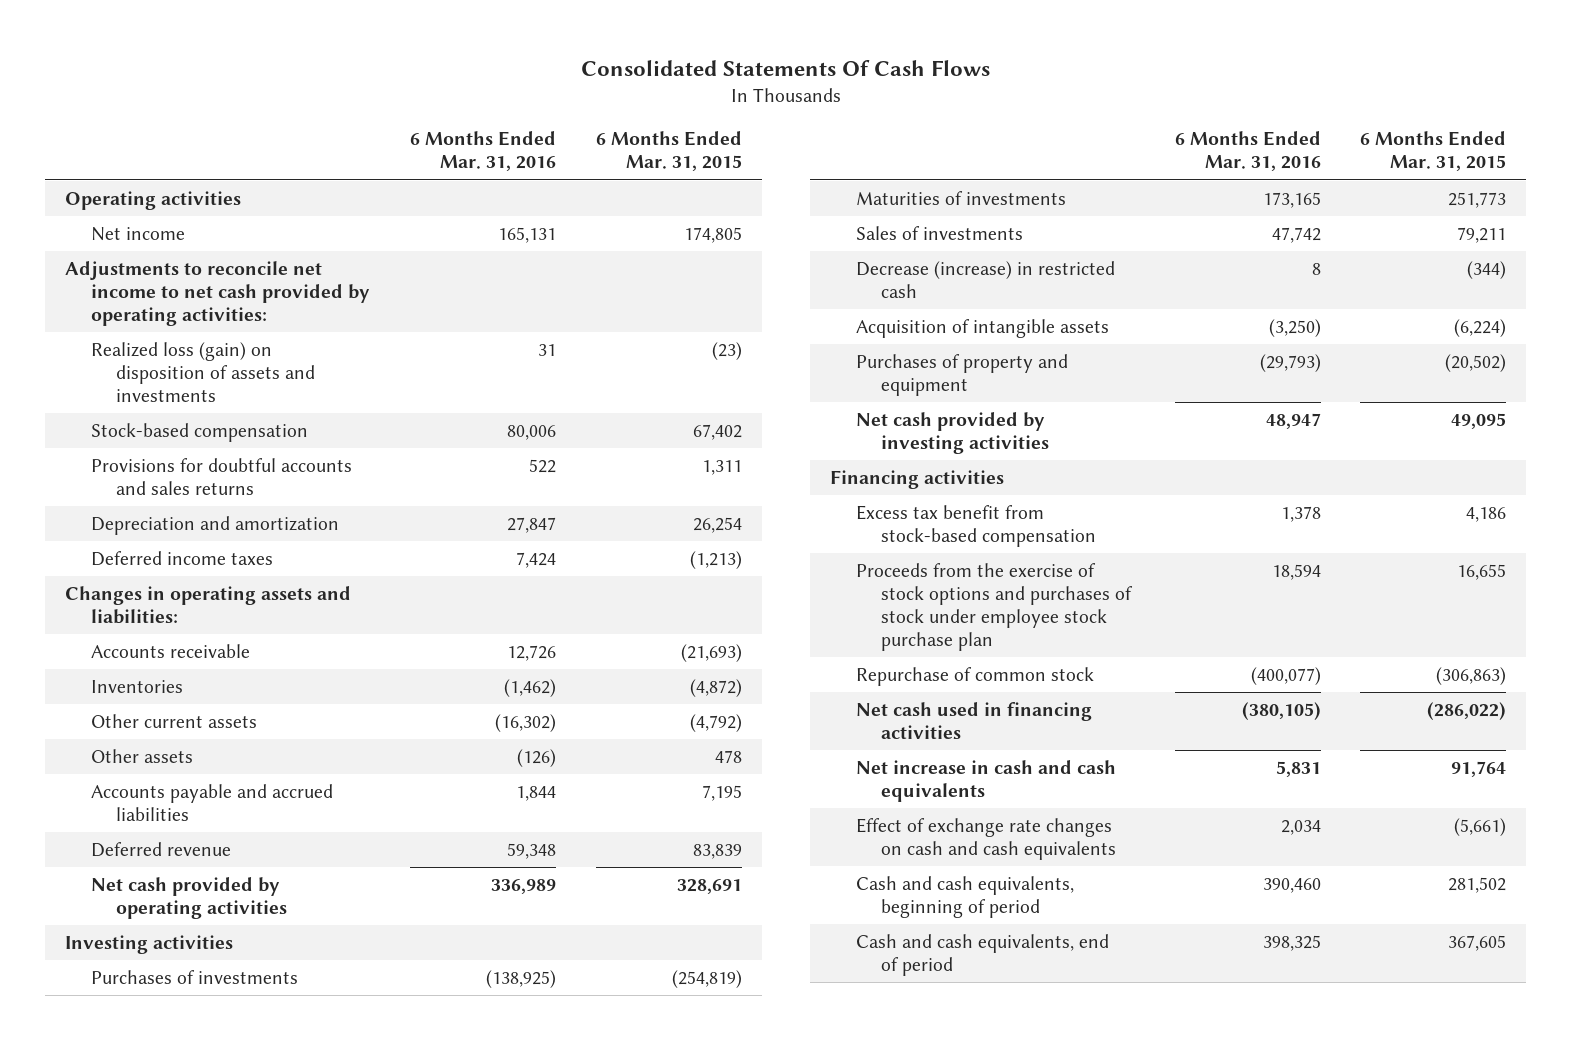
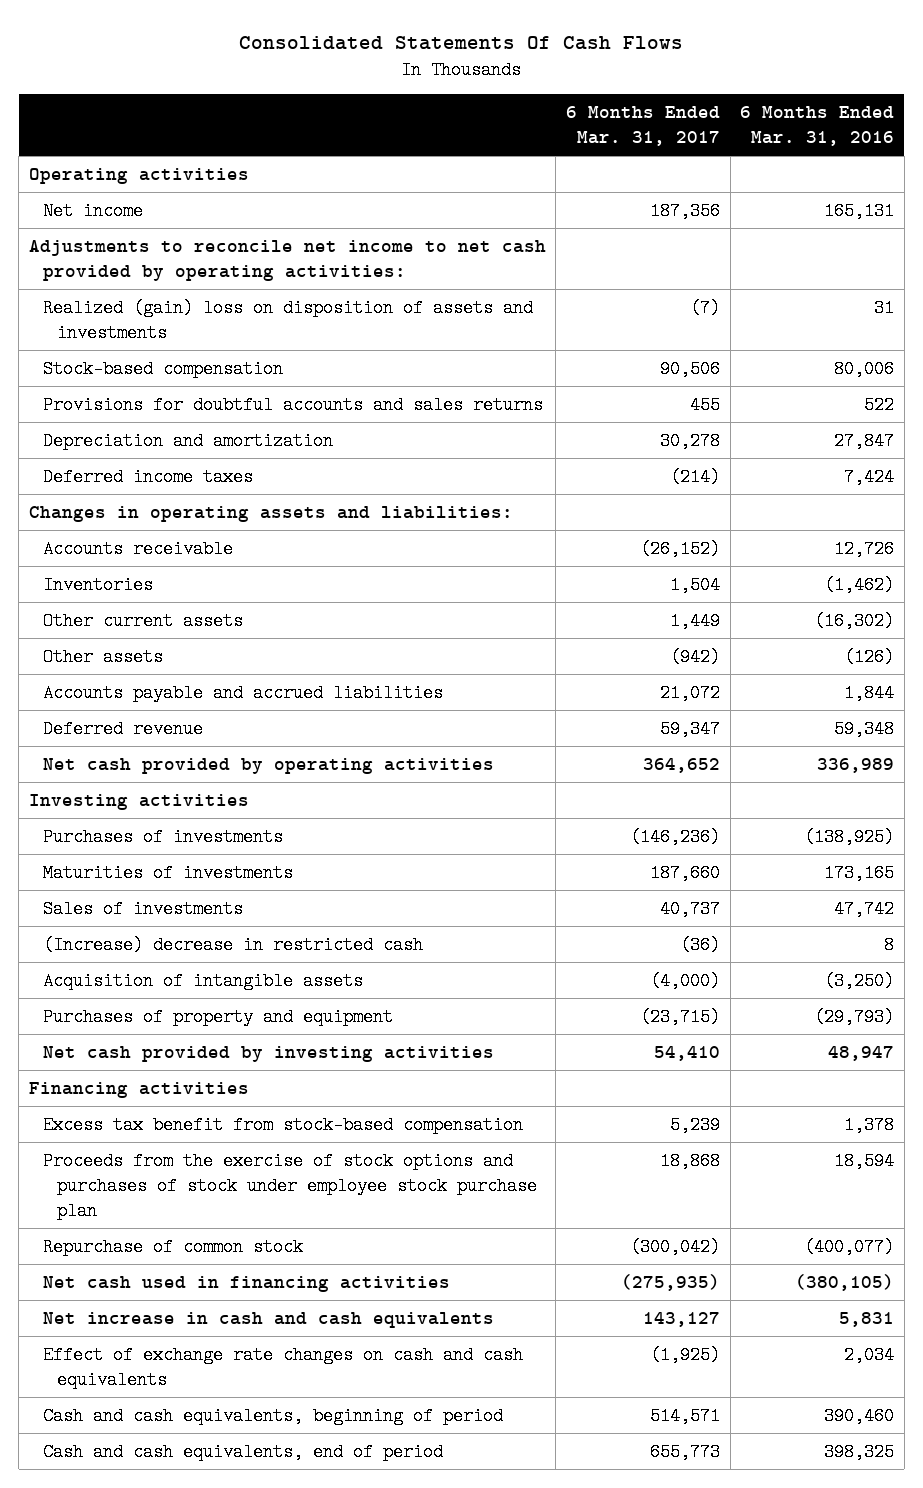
- | 6 Months Ended Mar. 31, 2016 | 6 Months Ended Mar. 31, 2015
+ | 6 Months Ended Mar. 31, 2017 | 6 Months Ended Mar. 31, 2016
- Realized loss (gain) on disposition of assets and investments | 31 | (23)
+ Realized (gain) loss on disposition of assets and investments | (7) | 31
- Decrease (increase) in restricted cash | 8 | (344)
+ (Increase) decrease in restricted cash | (36) | 8

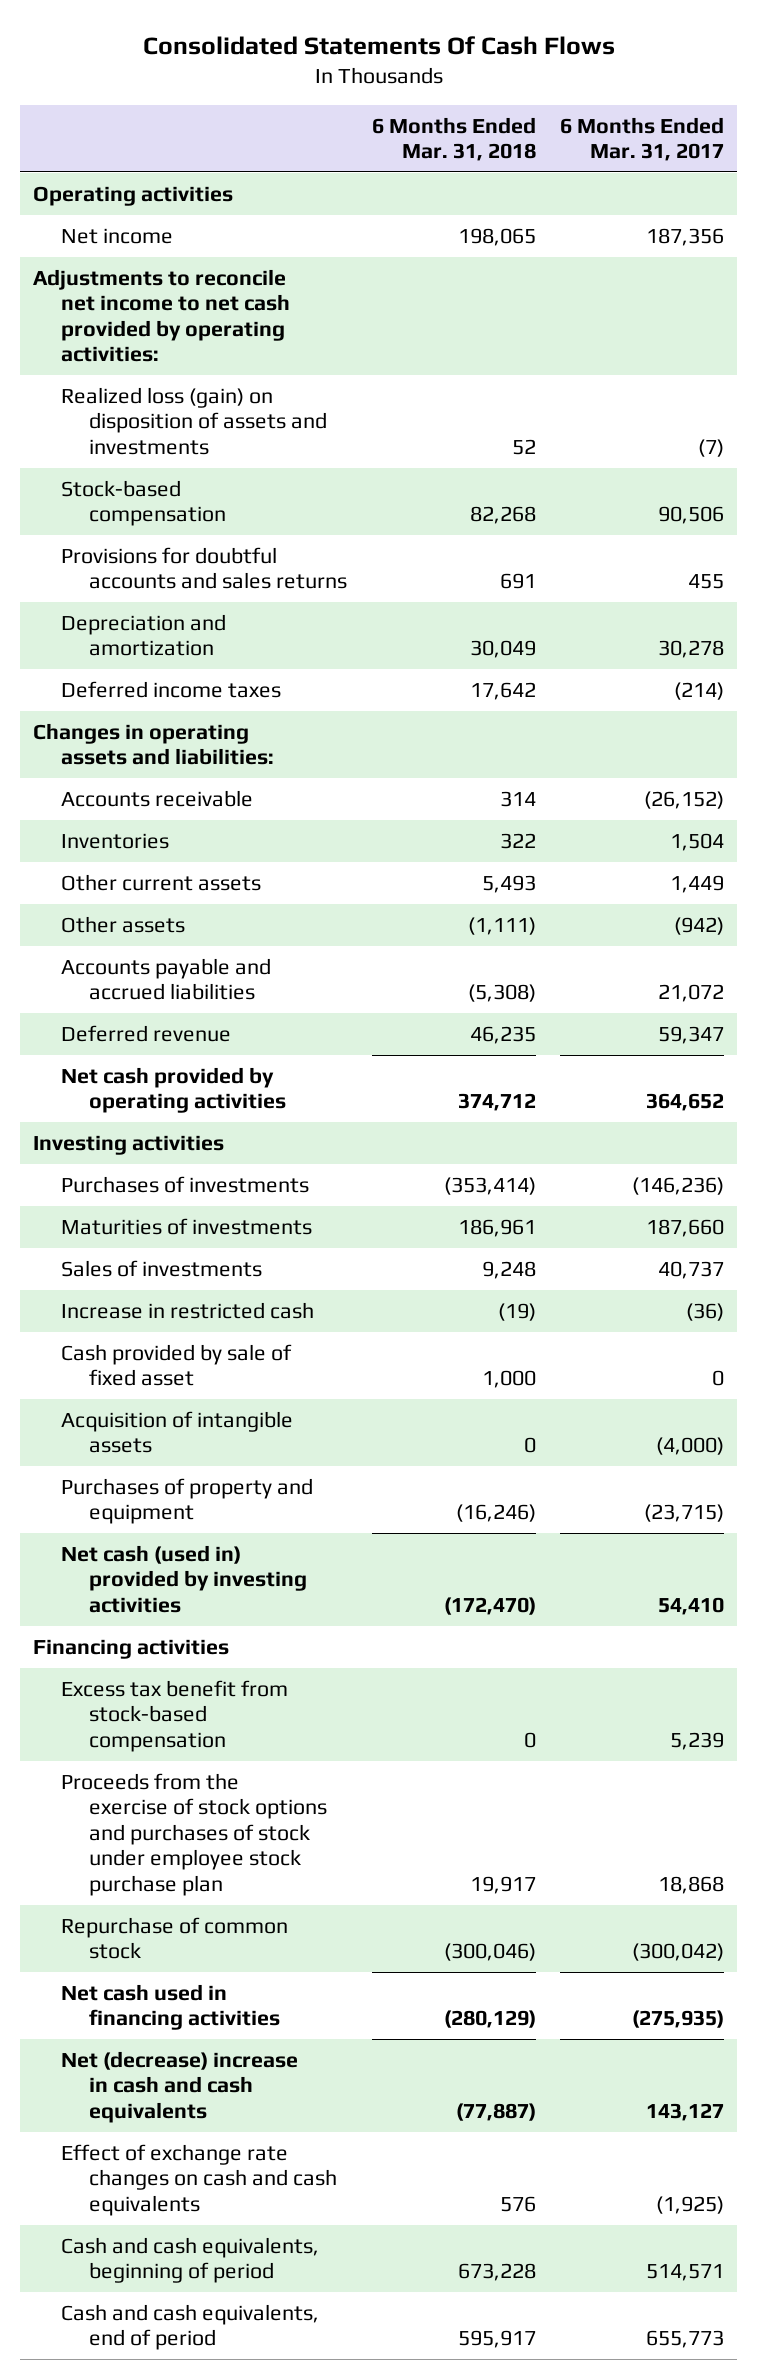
- | 6 Months Ended Mar. 31, 2017 | 6 Months Ended Mar. 31, 2016
+ | 6 Months Ended Mar. 31, 2018 | 6 Months Ended Mar. 31, 2017
- Realized (gain) loss on disposition of assets and investments | (7) | 31
+ Realized loss (gain) on disposition of assets and investments | 52 | (7)
- (Increase) decrease in restricted cash | (36) | 8
+ Increase in restricted cash | (19) | (36)
+ Cash provided by sale of fixed asset | 1,000 | 0
- Net cash provided by investing activities | 54,410 | 48,947
+ Net cash (used in) provided by investing activities | (172,470) | 54,410
- Net increase in cash and cash equivalents | 143,127 | 5,831
+ Net (decrease) increase in cash and cash equivalents | (77,887) | 143,127

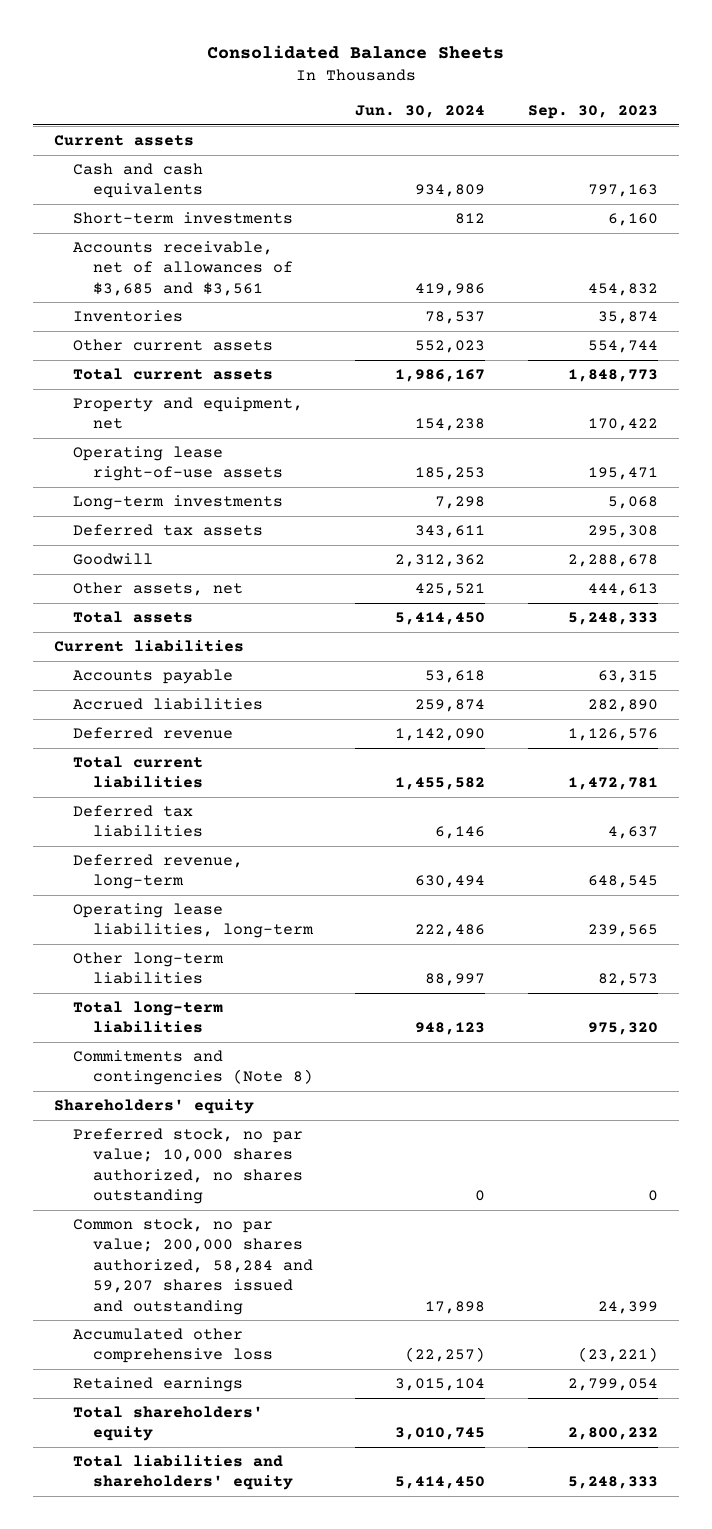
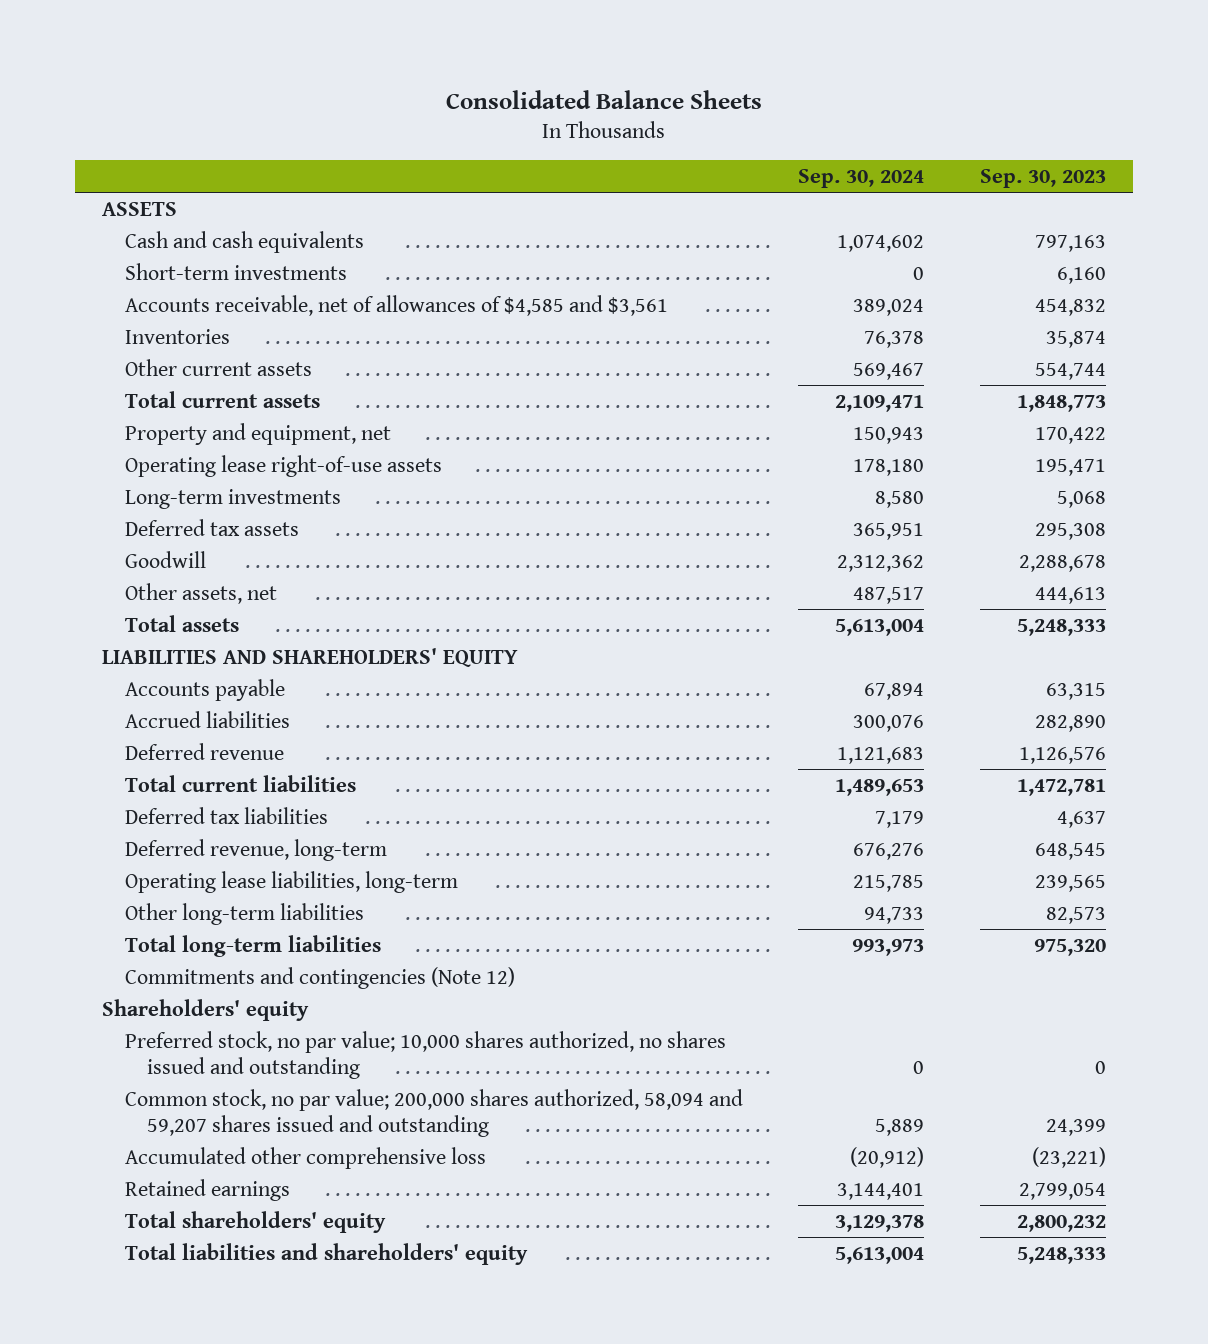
- | Jun. 30, 2024 | Sep. 30, 2023
+ | Sep. 30, 2024 | Sep. 30, 2023
- Current assets
+ ASSETS
- Accounts receivable, net of allowances of $3,685 and $3,561 | 419,986 | 454,832
+ Accounts receivable, net of allowances of $4,585 and $3,561 | 389,024 | 454,832
- Current liabilities
+ LIABILITIES AND SHAREHOLDERS' EQUITY
- Commitments and contingencies (Note 8)
+ Commitments and contingencies (Note 12)
- Preferred stock, no par value; 10,000 shares authorized, no shares outstanding | 0 | 0
- Common stock, no par value; 200,000 shares authorized, 58,284 and 59,207 shares issued and outstanding | 17,898 | 24,399
+ Preferred stock, no par value; 10,000 shares authorized, no shares issued and outstanding | 0 | 0
+ Common stock, no par value; 200,000 shares authorized, 58,094 and 59,207 shares issued and outstanding | 5,889 | 24,399

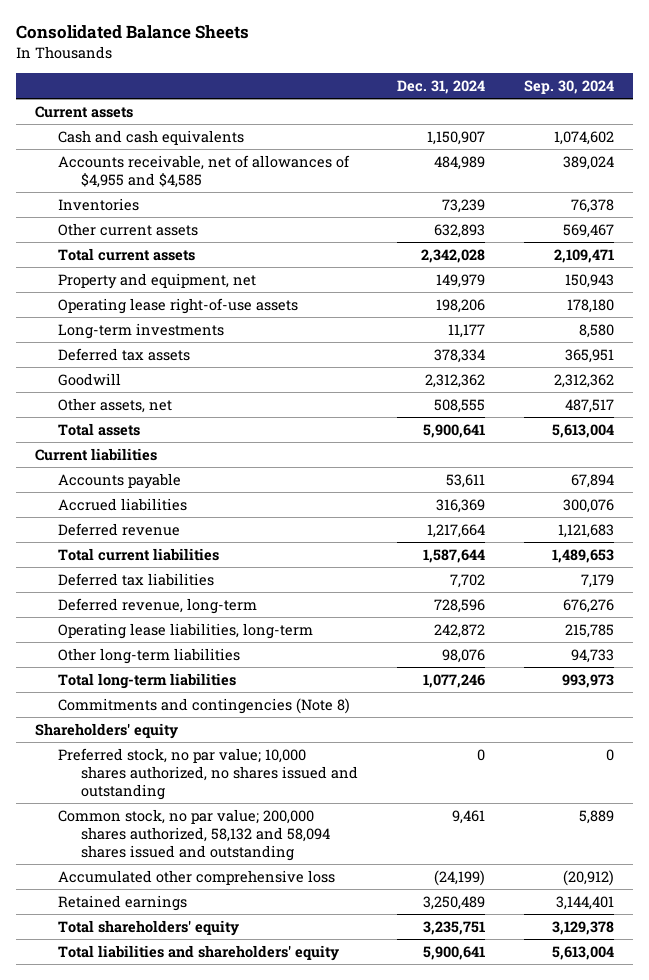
- | Sep. 30, 2024 | Sep. 30, 2023
+ | Dec. 31, 2024 | Sep. 30, 2024
- ASSETS
+ Current assets
- Short-term investments | 0 | 6,160
- Accounts receivable, net of allowances of $4,585 and $3,561 | 389,024 | 454,832
+ Accounts receivable, net of allowances of $4,955 and $4,585 | 484,989 | 389,024
- LIABILITIES AND SHAREHOLDERS' EQUITY
+ Current liabilities
- Commitments and contingencies (Note 12)
+ Commitments and contingencies (Note 8)
- Common stock, no par value; 200,000 shares authorized, 58,094 and 59,207 shares issued and outstanding | 5,889 | 24,399
+ Common stock, no par value; 200,000 shares authorized, 58,132 and 58,094 shares issued and outstanding | 9,461 | 5,889

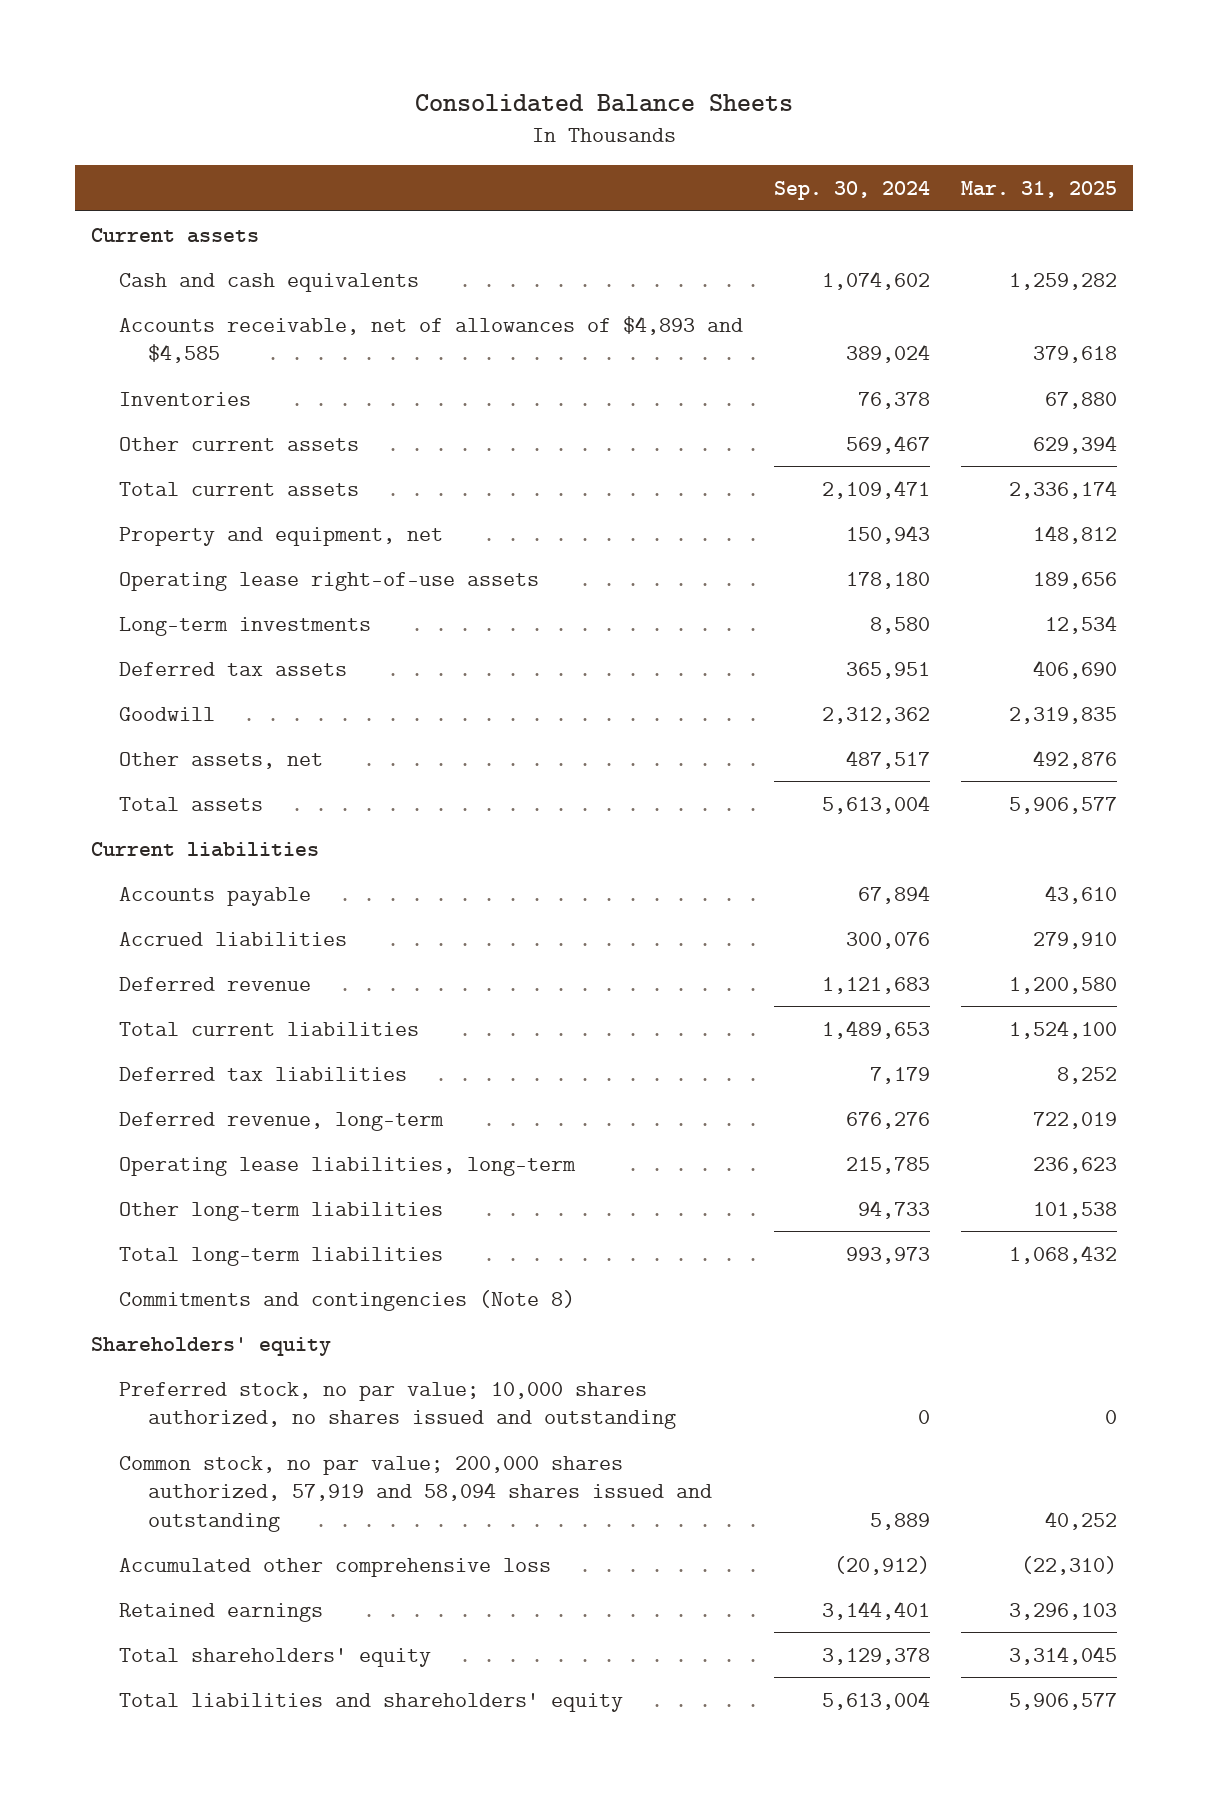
- | Dec. 31, 2024 | Sep. 30, 2024
+ | Sep. 30, 2024 | Mar. 31, 2025
- Accounts receivable, net of allowances of $4,955 and $4,585 | 484,989 | 389,024
+ Accounts receivable, net of allowances of $4,893 and $4,585 | 389,024 | 379,618
- Common stock, no par value; 200,000 shares authorized, 58,132 and 58,094 shares issued and outstanding | 9,461 | 5,889
+ Common stock, no par value; 200,000 shares authorized, 57,919 and 58,094 shares issued and outstanding | 5,889 | 40,252

